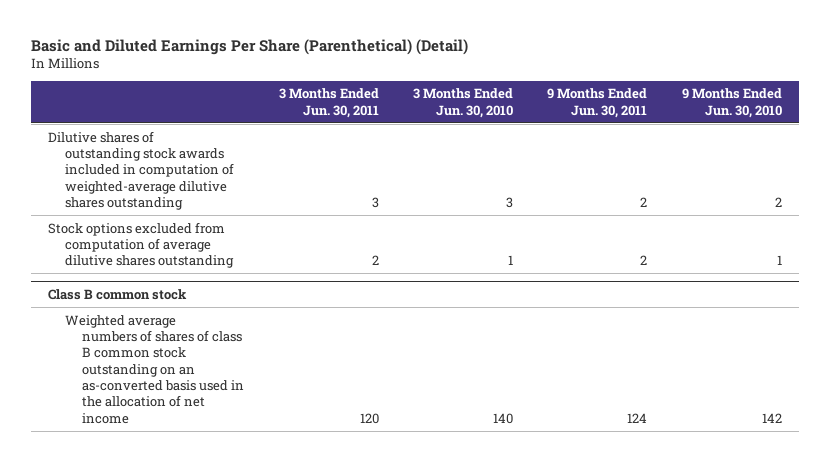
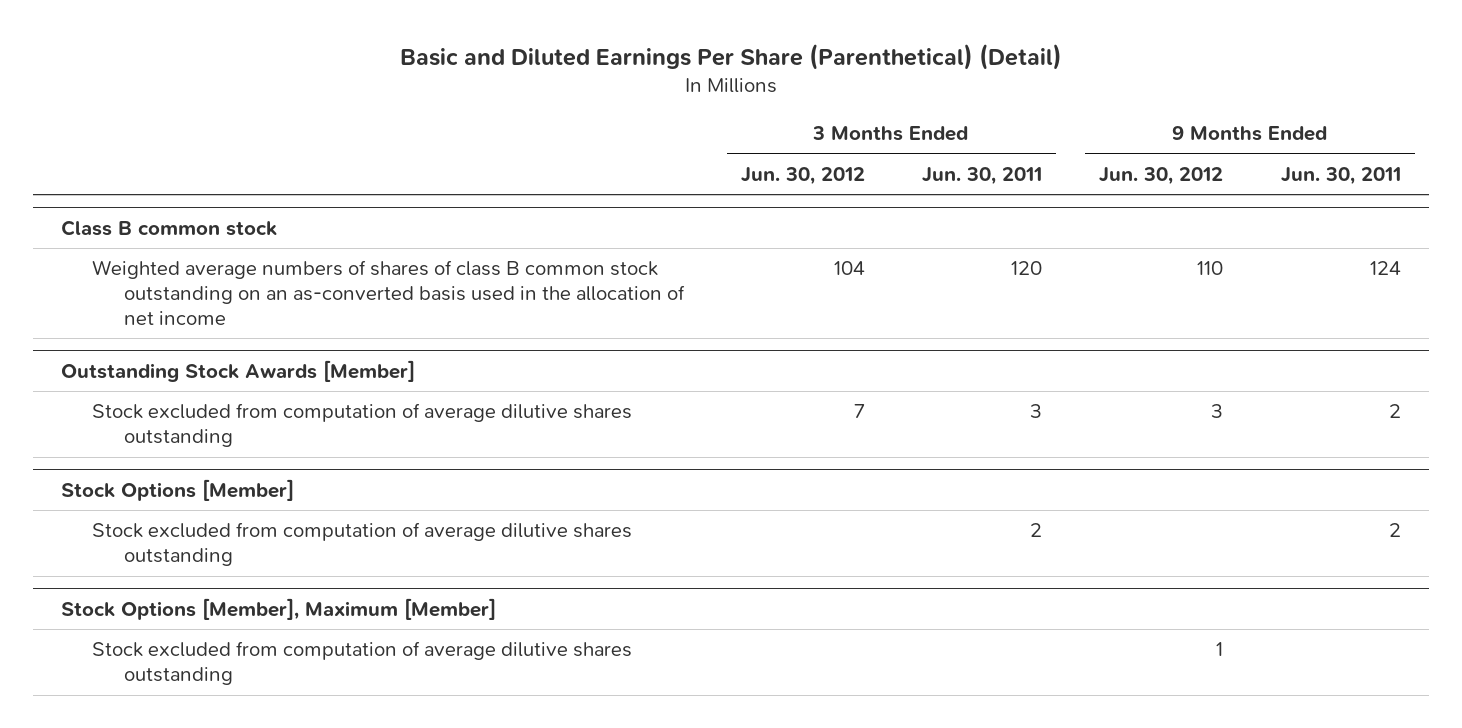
- | 3 Months Ended Jun. 30, 2011 | 3 Months Ended Jun. 30, 2010 | 9 Months Ended Jun. 30, 2011 | 9 Months Ended Jun. 30, 2010
+ | 3 Months Ended Jun. 30, 2012 | 3 Months Ended Jun. 30, 2011 | 9 Months Ended Jun. 30, 2012 | 9 Months Ended Jun. 30, 2011
- Dilutive shares of outstanding stock awards included in computation of weighted-average dilutive shares outstanding | 3 | 3 | 2 | 2
- Stock options excluded from computation of average dilutive shares outstanding | 2 | 1 | 2 | 1
+ Outstanding Stock Awards [Member]
+ Stock excluded from computation of average dilutive shares outstanding | 7 | 3 | 3 | 2
+ Stock Options [Member]
+ Stock excluded from computation of average dilutive shares outstanding | | 2 | | 2
+ Stock Options [Member], Maximum [Member]
+ Stock excluded from computation of average dilutive shares outstanding | | | 1 |

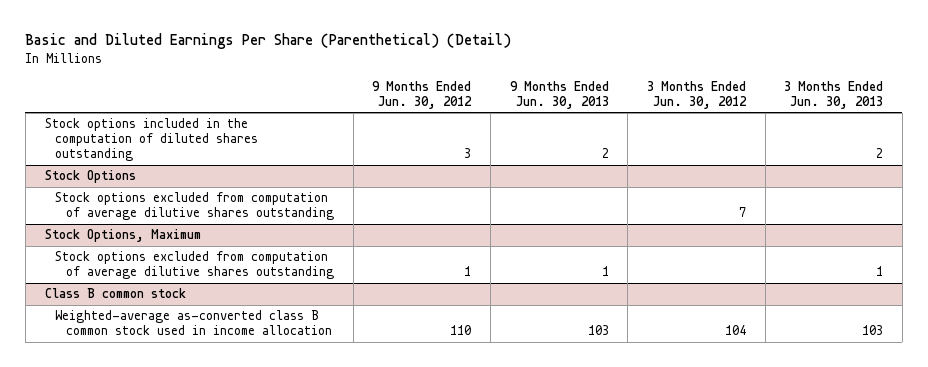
- | 3 Months Ended Jun. 30, 2012 | 3 Months Ended Jun. 30, 2011 | 9 Months Ended Jun. 30, 2012 | 9 Months Ended Jun. 30, 2011
+ | 9 Months Ended Jun. 30, 2012 | 9 Months Ended Jun. 30, 2013 | 3 Months Ended Jun. 30, 2012 | 3 Months Ended Jun. 30, 2013
+ Stock options included in the computation of diluted shares outstanding | 3 | 2 | | 2
+ Stock Options
+ Stock options excluded from computation of average dilutive shares outstanding | | | 7 |
+ Stock Options, Maximum
+ Stock options excluded from computation of average dilutive shares outstanding | 1 | 1 | | 1
@ Class B common stock
- Weighted average numbers of shares of class B common stock outstanding on an as-converted basis used in the allocation of net income | 104 | 120 | 110 | 124
- Outstanding Stock Awards [Member]
- Stock excluded from computation of average dilutive shares outstanding | 7 | 3 | 3 | 2
- Stock Options [Member]
- Stock excluded from computation of average dilutive shares outstanding | | 2 | | 2
- Stock Options [Member], Maximum [Member]
- Stock excluded from computation of average dilutive shares outstanding | | | 1 |
@ Class B common stock
+ Weighted-average as-converted class B common stock used in income allocation | 110 | 103 | 104 | 103

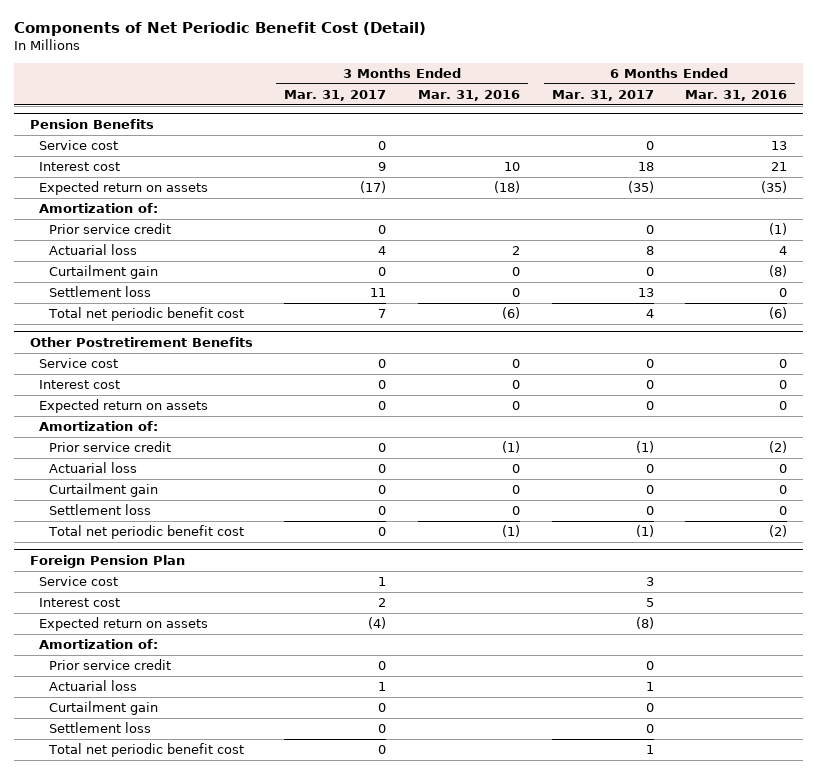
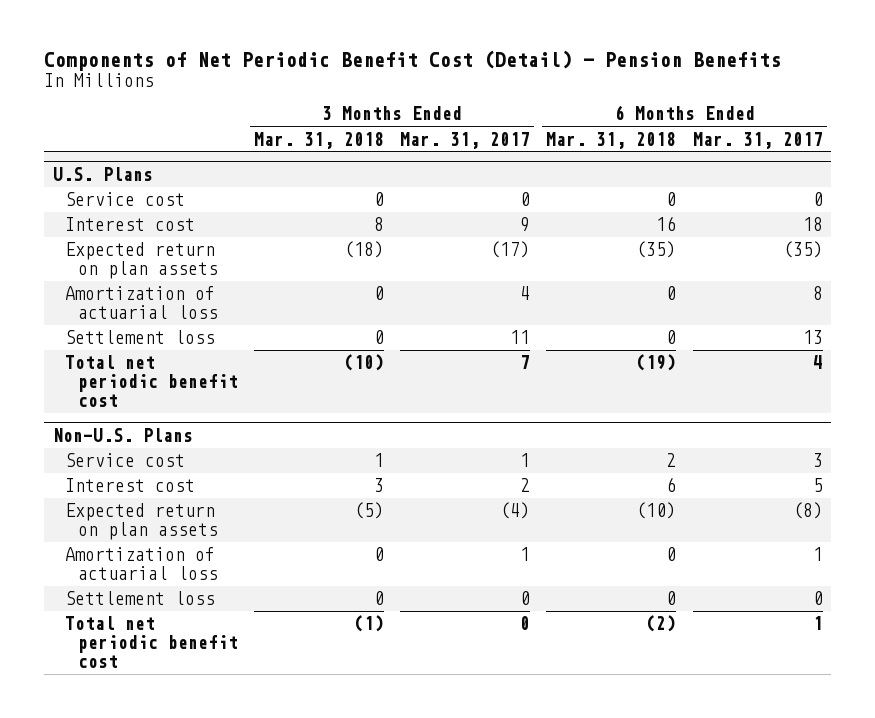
- Components of Net Periodic Benefit Cost (Detail)
+ Components of Net Periodic Benefit Cost (Detail) - Pension Benefits
- | 3 Months Ended Mar. 31, 2017 | 3 Months Ended Mar. 31, 2016 | 6 Months Ended Mar. 31, 2017 | 6 Months Ended Mar. 31, 2016
+ | 3 Months Ended Mar. 31, 2018 | 3 Months Ended Mar. 31, 2017 | 6 Months Ended Mar. 31, 2018 | 6 Months Ended Mar. 31, 2017
- Pension Benefits
+ U.S. Plans
- Expected return on assets | (17) | (18) | (35) | (35)
- Amortization of:
- Prior service credit | 0 | | 0 | (1)
- Actuarial loss | 4 | 2 | 8 | 4
- Curtailment gain | 0 | 0 | 0 | (8)
+ Expected return on plan assets | (18) | (17) | (35) | (35)
+ Amortization of actuarial loss | 0 | 4 | 0 | 8
- Other Postretirement Benefits
- Service cost | 0 | 0 | 0 | 0
- Interest cost | 0 | 0 | 0 | 0
- Expected return on assets | 0 | 0 | 0 | 0
- Amortization of:
- Prior service credit | 0 | (1) | (1) | (2)
- Actuarial loss | 0 | 0 | 0 | 0
- Curtailment gain | 0 | 0 | 0 | 0
- Settlement loss | 0 | 0 | 0 | 0
- Total net periodic benefit cost | 0 | (1) | (1) | (2)
- Foreign Pension Plan
+ Non-U.S. Plans
- Expected return on assets | (4) | | (8) |
- Amortization of:
- Prior service credit | 0 | | 0 |
- Actuarial loss | 1 | | 1 |
- Curtailment gain | 0 | | 0 |
+ Expected return on plan assets | (5) | (4) | (10) | (8)
+ Amortization of actuarial loss | 0 | 1 | 0 | 1

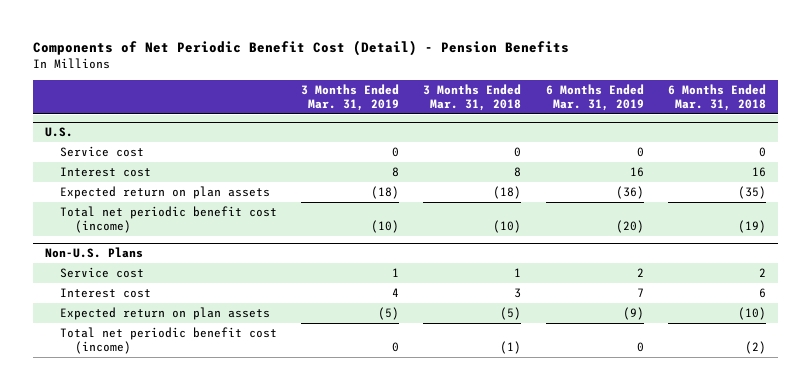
- | 3 Months Ended Mar. 31, 2018 | 3 Months Ended Mar. 31, 2017 | 6 Months Ended Mar. 31, 2018 | 6 Months Ended Mar. 31, 2017
+ | 3 Months Ended Mar. 31, 2019 | 3 Months Ended Mar. 31, 2018 | 6 Months Ended Mar. 31, 2019 | 6 Months Ended Mar. 31, 2018
- U.S. Plans
+ U.S.
- Amortization of actuarial loss | 0 | 4 | 0 | 8
- Settlement loss | 0 | 11 | 0 | 13
- Total net periodic benefit cost | (10) | 7 | (19) | 4
+ Total net periodic benefit cost (income) | (10) | (10) | (20) | (19)
@ Non-U.S. Plans
- Amortization of actuarial loss | 0 | 1 | 0 | 1
- Settlement loss | 0 | 0 | 0 | 0
- Total net periodic benefit cost | (1) | 0 | (2) | 1
+ Total net periodic benefit cost (income) | 0 | (1) | 0 | (2)

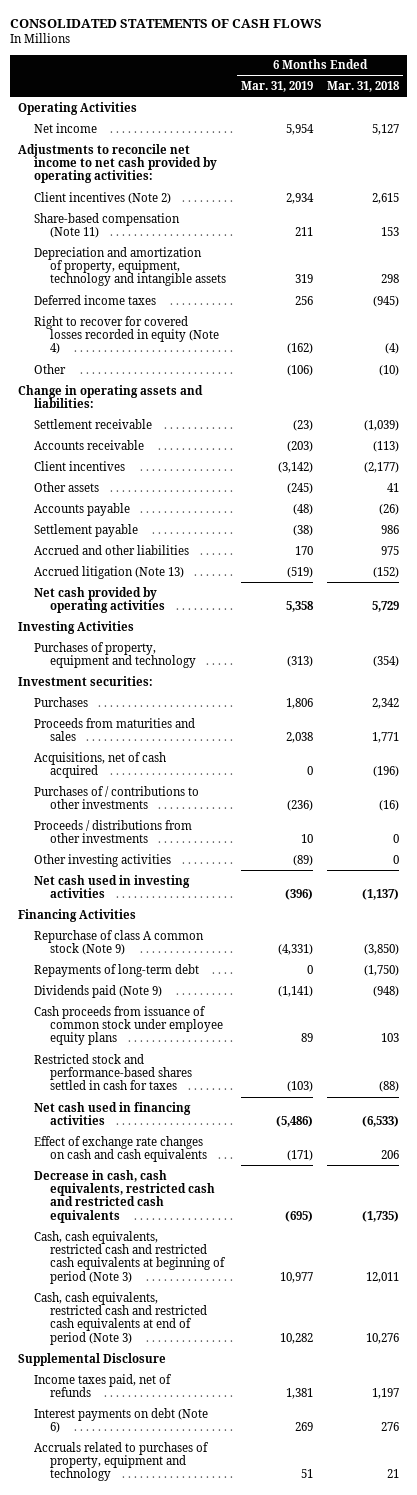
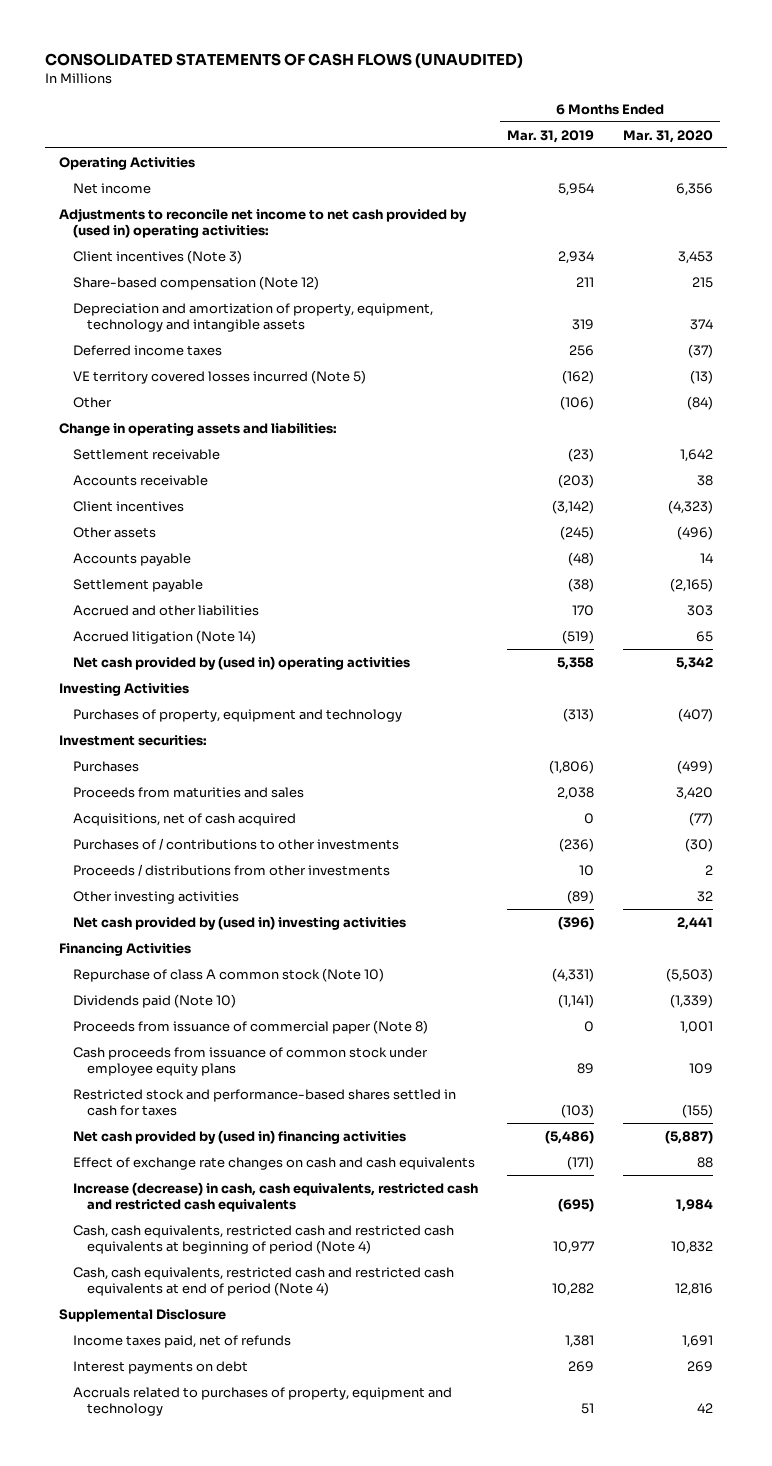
- CONSOLIDATED STATEMENTS OF CASH FLOWS
+ CONSOLIDATED STATEMENTS OF CASH FLOWS (UNAUDITED)
- | 6 Months Ended Mar. 31, 2019 | 6 Months Ended Mar. 31, 2018
+ | 6 Months Ended Mar. 31, 2019 | 6 Months Ended Mar. 31, 2020
- Adjustments to reconcile net income to net cash provided by operating activities:
- Client incentives (Note 2) | 2,934 | 2,615
- Share-based compensation (Note 11) | 211 | 153
+ Adjustments to reconcile net income to net cash provided by (used in) operating activities:
+ Client incentives (Note 3) | 2,934 | 3,453
+ Share-based compensation (Note 12) | 211 | 215
- Right to recover for covered losses recorded in equity (Note 4) | (162) | (4)
+ VE territory covered losses incurred (Note 5) | (162) | (13)
- Accrued litigation (Note 13) | (519) | (152)
- Net cash provided by operating activities | 5,358 | 5,729
+ Accrued litigation (Note 14) | (519) | 65
+ Net cash provided by (used in) operating activities | 5,358 | 5,342
- Purchases | 1,806 | 2,342
+ Purchases | (1,806) | (499)
- Net cash used in investing activities | (396) | (1,137)
+ Net cash provided by (used in) investing activities | (396) | 2,441
- Repurchase of class A common stock (Note 9) | (4,331) | (3,850)
- Repayments of long-term debt | 0 | (1,750)
- Dividends paid (Note 9) | (1,141) | (948)
+ Repurchase of class A common stock (Note 10) | (4,331) | (5,503)
+ Dividends paid (Note 10) | (1,141) | (1,339)
+ Proceeds from issuance of commercial paper (Note 8) | 0 | 1,001
- Net cash used in financing activities | (5,486) | (6,533)
+ Net cash provided by (used in) financing activities | (5,486) | (5,887)
- Decrease in cash, cash equivalents, restricted cash and restricted cash equivalents | (695) | (1,735)
- Cash, cash equivalents, restricted cash and restricted cash equivalents at beginning of period (Note 3) | 10,977 | 12,011
- Cash, cash equivalents, restricted cash and restricted cash equivalents at end of period (Note 3) | 10,282 | 10,276
+ Increase (decrease) in cash, cash equivalents, restricted cash and restricted cash equivalents | (695) | 1,984
+ Cash, cash equivalents, restricted cash and restricted cash equivalents at beginning of period (Note 4) | 10,977 | 10,832
+ Cash, cash equivalents, restricted cash and restricted cash equivalents at end of period (Note 4) | 10,282 | 12,816
- Interest payments on debt (Note 6) | 269 | 276
+ Interest payments on debt | 269 | 269

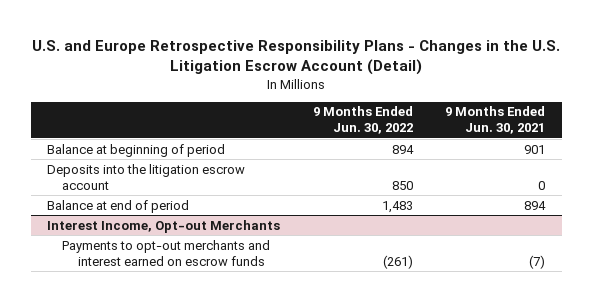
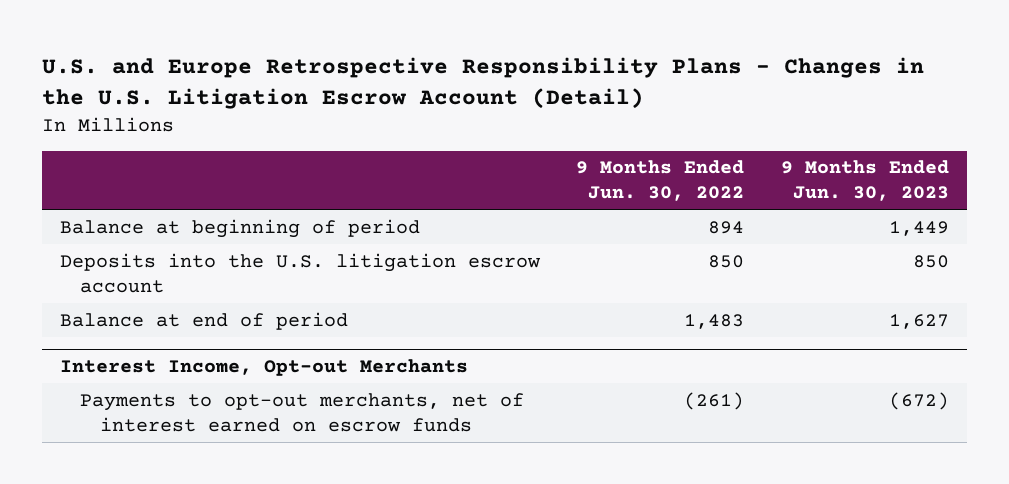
- | 9 Months Ended Jun. 30, 2022 | 9 Months Ended Jun. 30, 2021
+ | 9 Months Ended Jun. 30, 2022 | 9 Months Ended Jun. 30, 2023
- Deposits into the litigation escrow account | 850 | 0
+ Deposits into the U.S. litigation escrow account | 850 | 850
@ Interest Income, Opt-out Merchants
- Payments to opt-out merchants and interest earned on escrow funds | (261) | (7)
+ Payments to opt-out merchants, net of interest earned on escrow funds | (261) | (672)

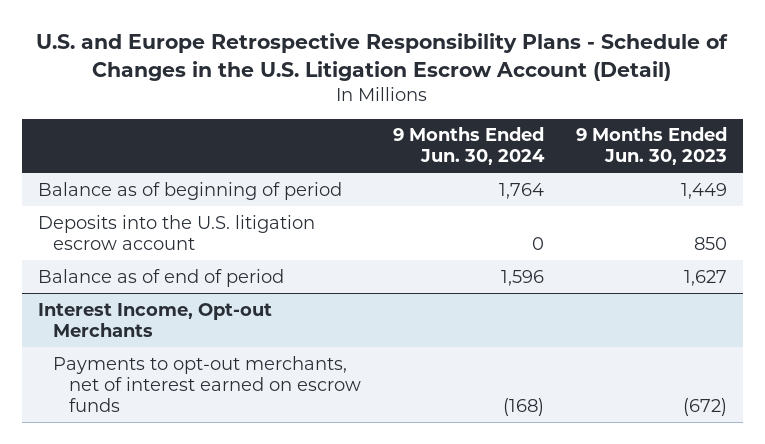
- U.S. and Europe Retrospective Responsibility Plans - Changes in the U.S. Litigation Escrow Account (Detail)
+ U.S. and Europe Retrospective Responsibility Plans - Schedule of Changes in the U.S. Litigation Escrow Account (Detail)
- | 9 Months Ended Jun. 30, 2022 | 9 Months Ended Jun. 30, 2023
+ | 9 Months Ended Jun. 30, 2024 | 9 Months Ended Jun. 30, 2023
- Balance at beginning of period | 894 | 1,449
+ Balance as of beginning of period | 1,764 | 1,449
- Balance at end of period | 1,483 | 1,627
+ Balance as of end of period | 1,596 | 1,627

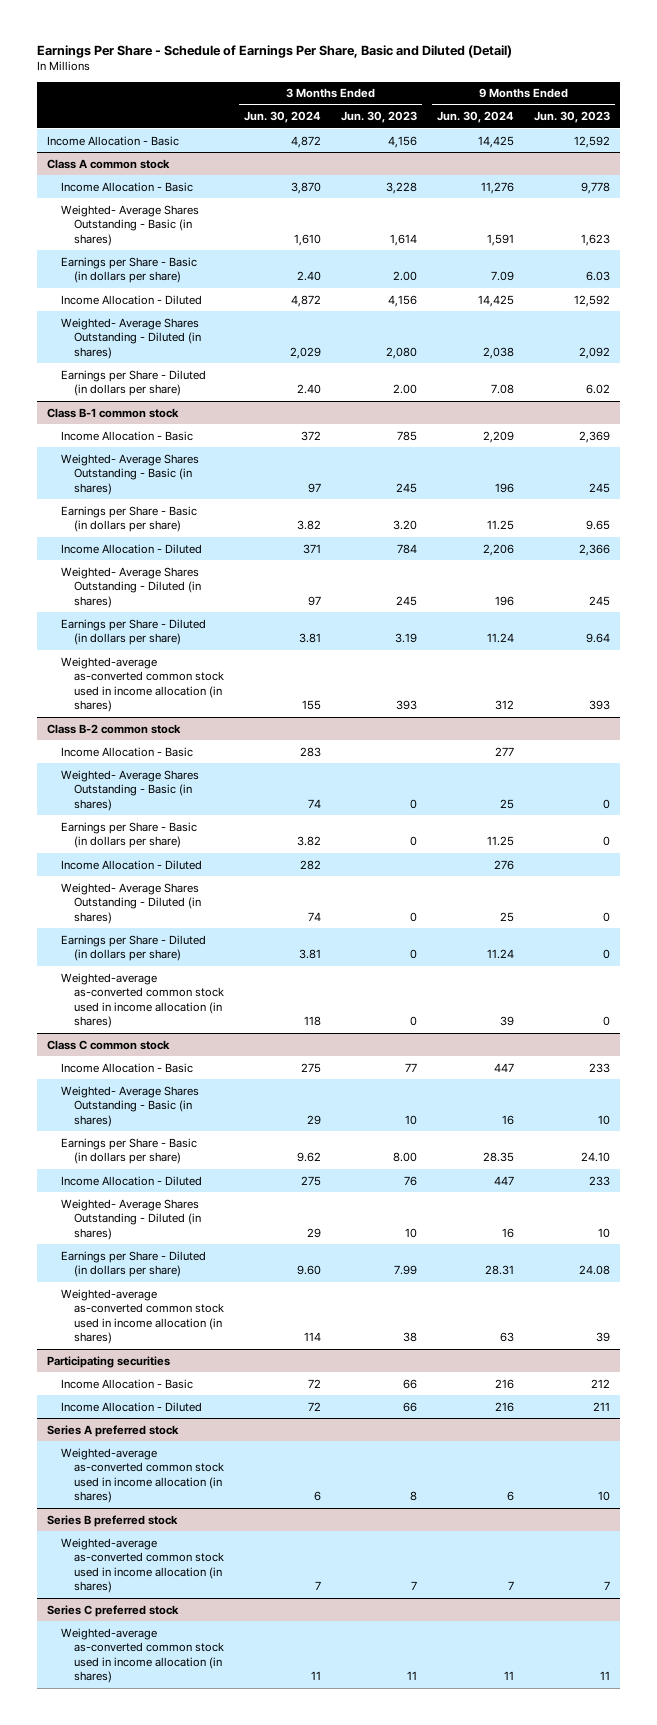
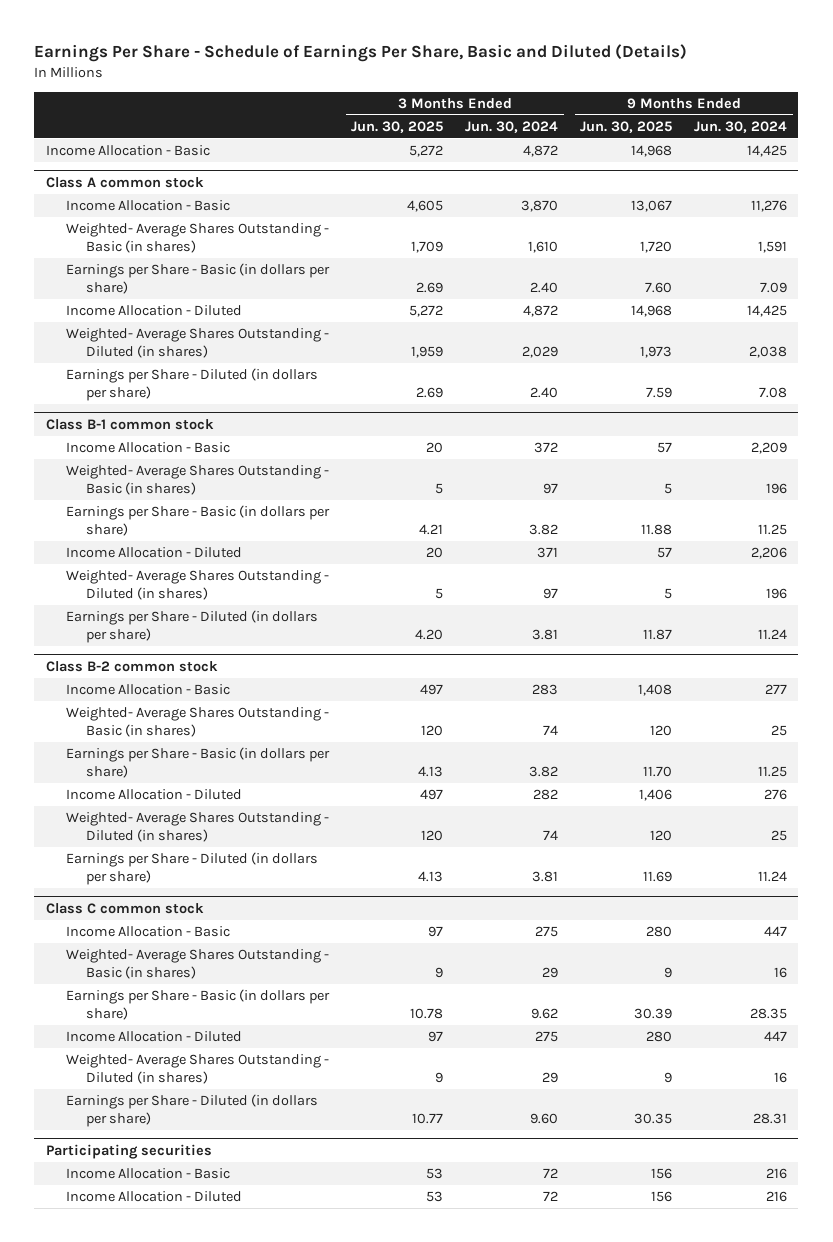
- Earnings Per Share - Schedule of Earnings Per Share, Basic and Diluted (Detail)
+ Earnings Per Share - Schedule of Earnings Per Share, Basic and Diluted (Details)
- | 3 Months Ended Jun. 30, 2024 | 3 Months Ended Jun. 30, 2023 | 9 Months Ended Jun. 30, 2024 | 9 Months Ended Jun. 30, 2023
+ | 3 Months Ended Jun. 30, 2025 | 3 Months Ended Jun. 30, 2024 | 9 Months Ended Jun. 30, 2025 | 9 Months Ended Jun. 30, 2024
@ Class B-1 common stock
- Weighted-average as-converted common stock used in income allocation (in shares) | 155 | 393 | 312 | 393
@ Class B-2 common stock
- Weighted-average as-converted common stock used in income allocation (in shares) | 118 | 0 | 39 | 0
@ Class C common stock
- Weighted-average as-converted common stock used in income allocation (in shares) | 114 | 38 | 63 | 39
- Series A preferred stock
- Weighted-average as-converted common stock used in income allocation (in shares) | 6 | 8 | 6 | 10
- Series B preferred stock
- Weighted-average as-converted common stock used in income allocation (in shares) | 7 | 7 | 7 | 7
- Series C preferred stock
- Weighted-average as-converted common stock used in income allocation (in shares) | 11 | 11 | 11 | 11

